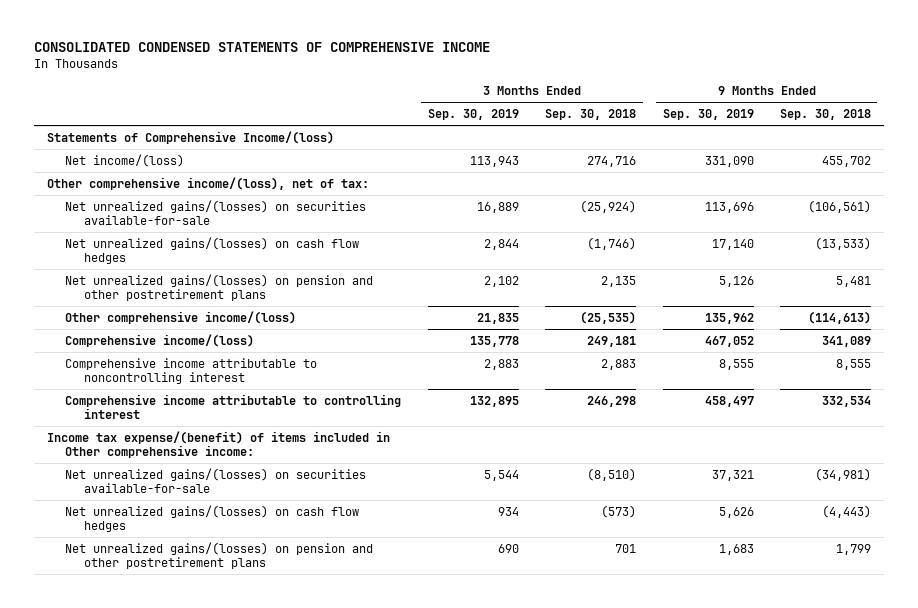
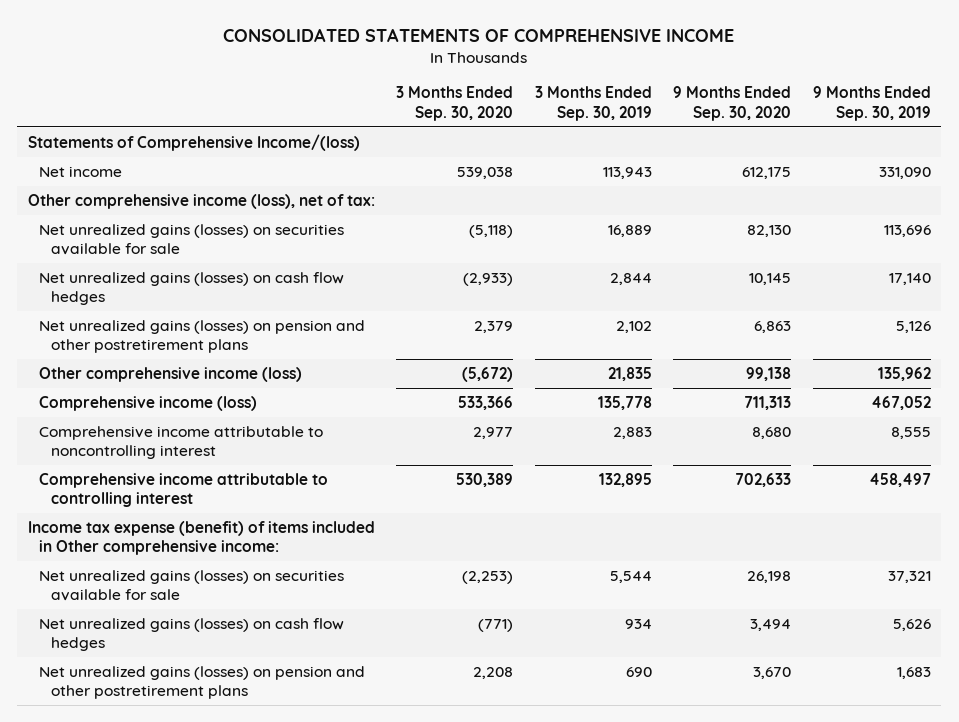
- CONSOLIDATED CONDENSED STATEMENTS OF COMPREHENSIVE INCOME
+ CONSOLIDATED STATEMENTS OF COMPREHENSIVE INCOME
- | 3 Months Ended Sep. 30, 2019 | 3 Months Ended Sep. 30, 2018 | 9 Months Ended Sep. 30, 2019 | 9 Months Ended Sep. 30, 2018
+ | 3 Months Ended Sep. 30, 2020 | 3 Months Ended Sep. 30, 2019 | 9 Months Ended Sep. 30, 2020 | 9 Months Ended Sep. 30, 2019
- Net income/(loss) | 113,943 | 274,716 | 331,090 | 455,702
- Other comprehensive income/(loss), net of tax:
- Net unrealized gains/(losses) on securities available-for-sale | 16,889 | (25,924) | 113,696 | (106,561)
- Net unrealized gains/(losses) on cash flow hedges | 2,844 | (1,746) | 17,140 | (13,533)
- Net unrealized gains/(losses) on pension and other postretirement plans | 2,102 | 2,135 | 5,126 | 5,481
- Other comprehensive income/(loss) | 21,835 | (25,535) | 135,962 | (114,613)
- Comprehensive income/(loss) | 135,778 | 249,181 | 467,052 | 341,089
+ Net income | 539,038 | 113,943 | 612,175 | 331,090
+ Other comprehensive income (loss), net of tax:
+ Net unrealized gains (losses) on securities available for sale | (5,118) | 16,889 | 82,130 | 113,696
+ Net unrealized gains (losses) on cash flow hedges | (2,933) | 2,844 | 10,145 | 17,140
+ Net unrealized gains (losses) on pension and other postretirement plans | 2,379 | 2,102 | 6,863 | 5,126
+ Other comprehensive income (loss) | (5,672) | 21,835 | 99,138 | 135,962
+ Comprehensive income (loss) | 533,366 | 135,778 | 711,313 | 467,052
- Income tax expense/(benefit) of items included in Other comprehensive income:
- Net unrealized gains/(losses) on securities available-for-sale | 5,544 | (8,510) | 37,321 | (34,981)
- Net unrealized gains/(losses) on cash flow hedges | 934 | (573) | 5,626 | (4,443)
- Net unrealized gains/(losses) on pension and other postretirement plans | 690 | 701 | 1,683 | 1,799
+ Income tax expense (benefit) of items included in Other comprehensive income:
+ Net unrealized gains (losses) on securities available for sale | (2,253) | 5,544 | 26,198 | 37,321
+ Net unrealized gains (losses) on cash flow hedges | (771) | 934 | 3,494 | 5,626
+ Net unrealized gains (losses) on pension and other postretirement plans | 2,208 | 690 | 3,670 | 1,683

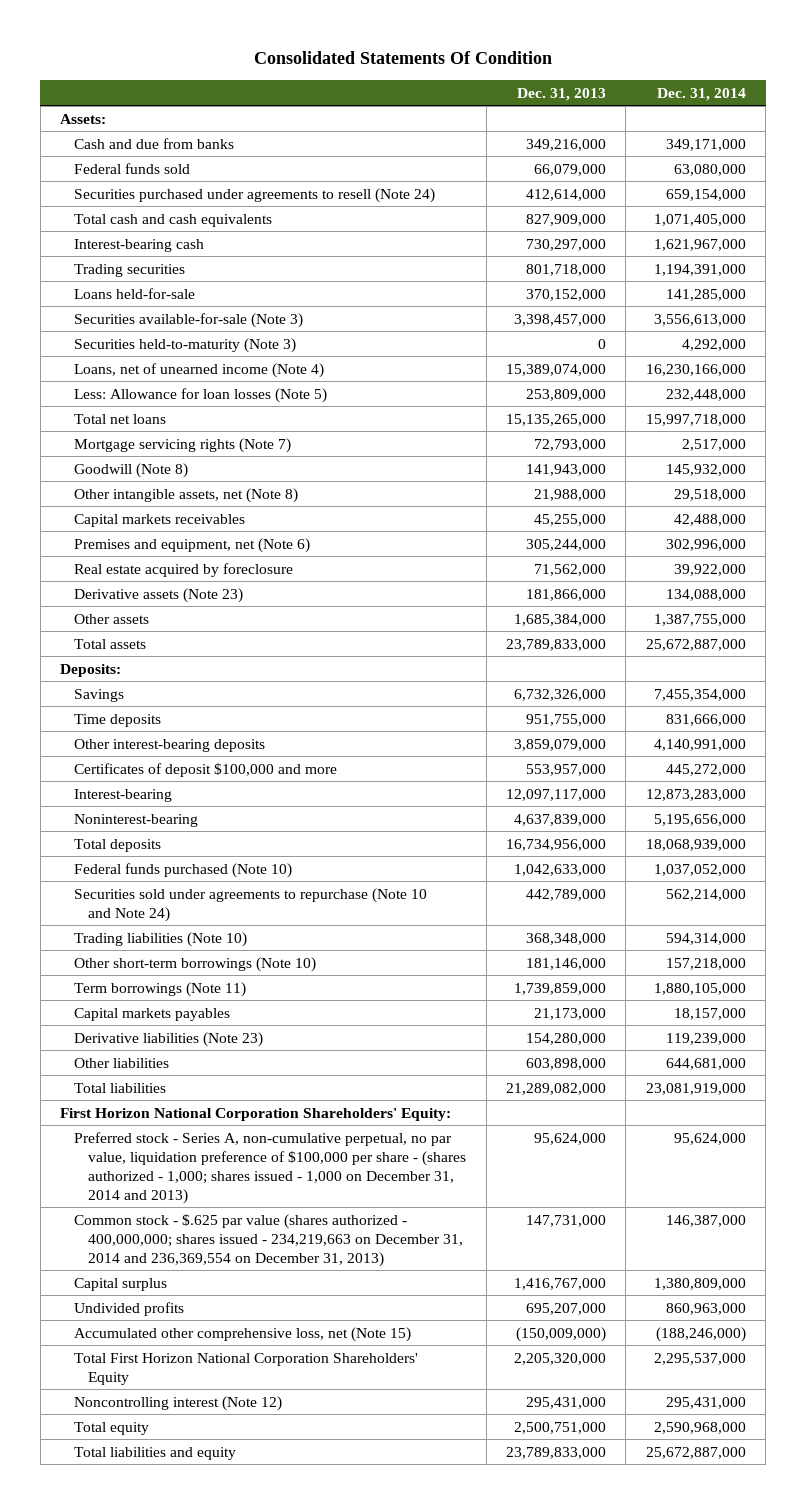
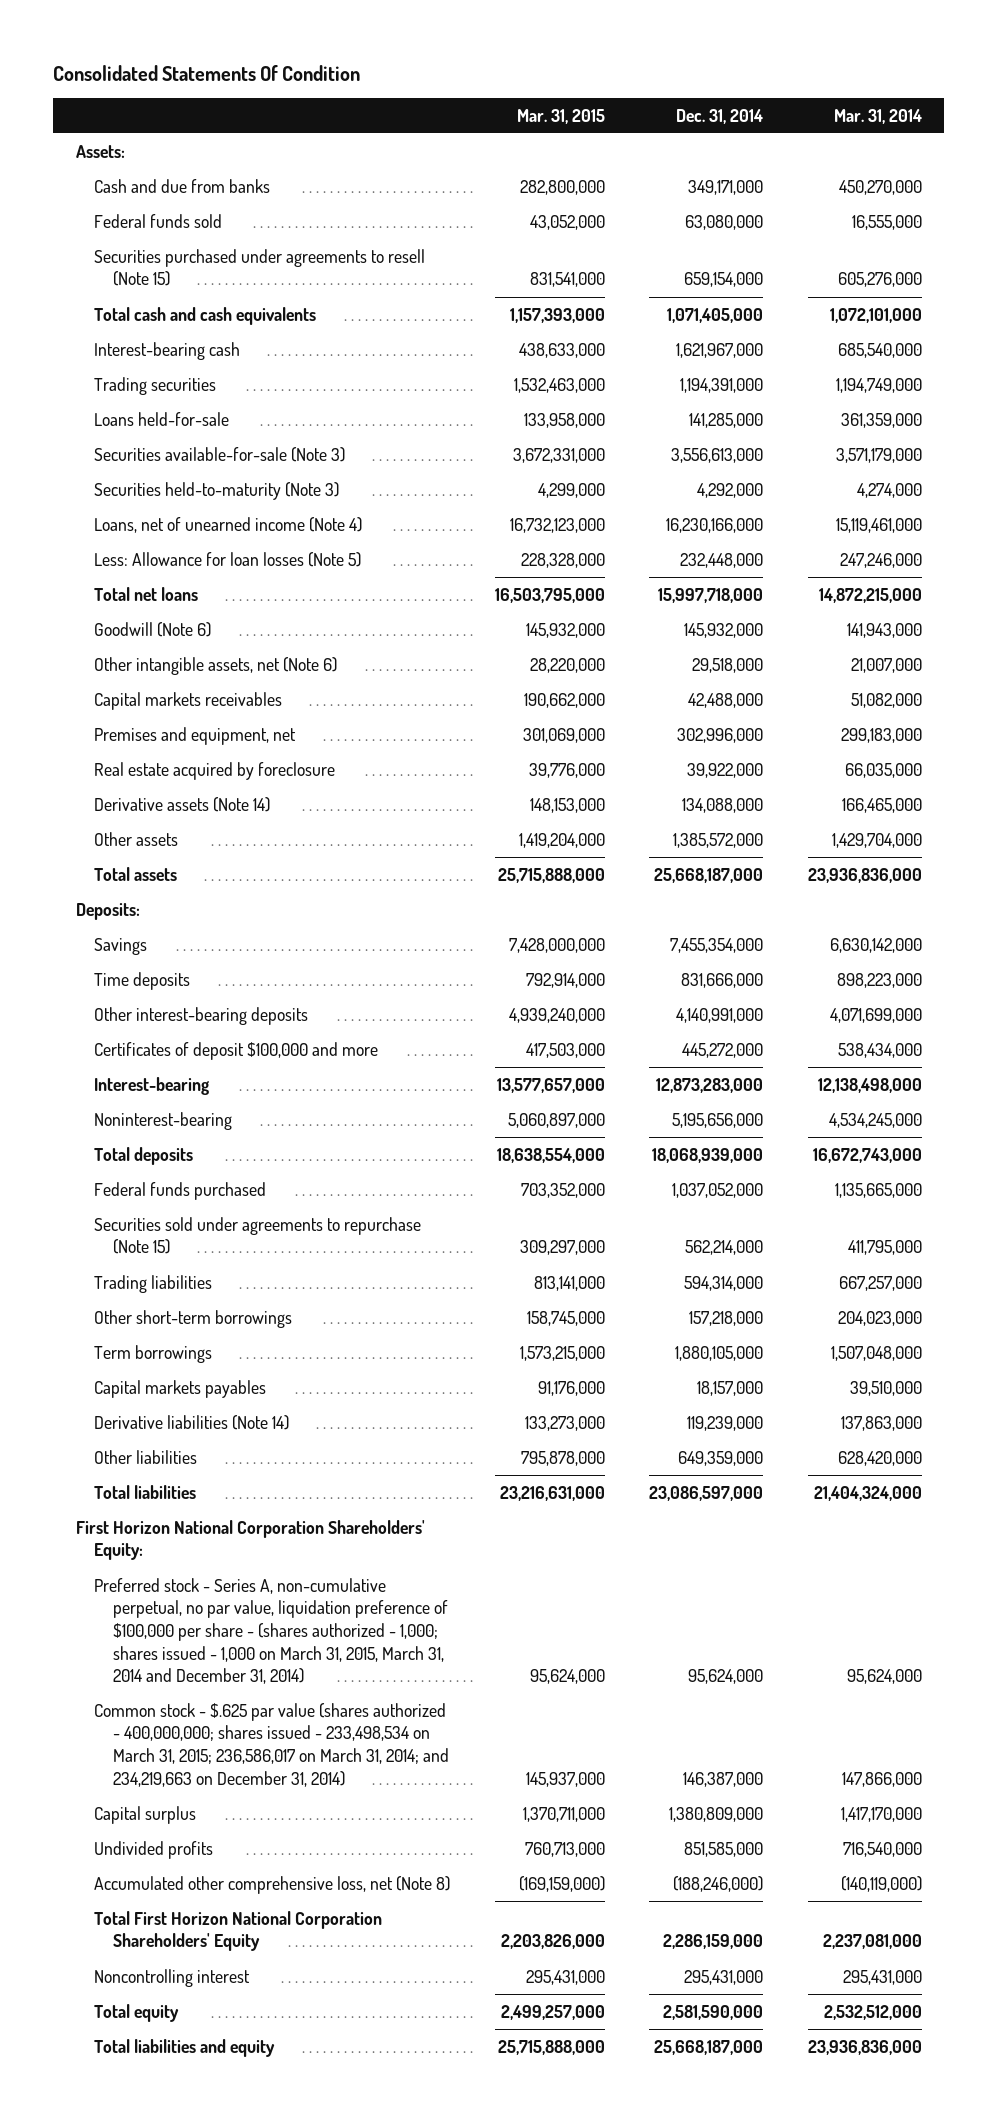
- | Dec. 31, 2013 | Dec. 31, 2014
+ | Mar. 31, 2015 | Dec. 31, 2014 | Mar. 31, 2014
- Securities purchased under agreements to resell (Note 24) | 412,614,000 | 659,154,000
+ Securities purchased under agreements to resell (Note 15) | 831,541,000 | 659,154,000 | 605,276,000
- Mortgage servicing rights (Note 7) | 72,793,000 | 2,517,000
- Goodwill (Note 8) | 141,943,000 | 145,932,000
- Other intangible assets, net (Note 8) | 21,988,000 | 29,518,000
+ Goodwill (Note 6) | 145,932,000 | 145,932,000 | 141,943,000
+ Other intangible assets, net (Note 6) | 28,220,000 | 29,518,000 | 21,007,000
- Premises and equipment, net (Note 6) | 305,244,000 | 302,996,000
+ Premises and equipment, net | 301,069,000 | 302,996,000 | 299,183,000
- Derivative assets (Note 23) | 181,866,000 | 134,088,000
- Other assets | 1,685,384,000 | 1,387,755,000
- Total assets | 23,789,833,000 | 25,672,887,000
+ Derivative assets (Note 14) | 148,153,000 | 134,088,000 | 166,465,000
+ Other assets | 1,419,204,000 | 1,385,572,000 | 1,429,704,000
+ Total assets | 25,715,888,000 | 25,668,187,000 | 23,936,836,000
- Federal funds purchased (Note 10) | 1,042,633,000 | 1,037,052,000
- Securities sold under agreements to repurchase (Note 10 and Note 24) | 442,789,000 | 562,214,000
- Trading liabilities (Note 10) | 368,348,000 | 594,314,000
- Other short-term borrowings (Note 10) | 181,146,000 | 157,218,000
- Term borrowings (Note 11) | 1,739,859,000 | 1,880,105,000
+ Federal funds purchased | 703,352,000 | 1,037,052,000 | 1,135,665,000
+ Securities sold under agreements to repurchase (Note 15) | 309,297,000 | 562,214,000 | 411,795,000
+ Trading liabilities | 813,141,000 | 594,314,000 | 667,257,000
+ Other short-term borrowings | 158,745,000 | 157,218,000 | 204,023,000
+ Term borrowings | 1,573,215,000 | 1,880,105,000 | 1,507,048,000
- Derivative liabilities (Note 23) | 154,280,000 | 119,239,000
- Other liabilities | 603,898,000 | 644,681,000
- Total liabilities | 21,289,082,000 | 23,081,919,000
+ Derivative liabilities (Note 14) | 133,273,000 | 119,239,000 | 137,863,000
+ Other liabilities | 795,878,000 | 649,359,000 | 628,420,000
+ Total liabilities | 23,216,631,000 | 23,086,597,000 | 21,404,324,000
- Preferred stock - Series A, non-cumulative perpetual, no par value, liquidation preference of $100,000 per share - (shares authorized - 1,000; shares issued - 1,000 on December 31, 2014 and 2013) | 95,624,000 | 95,624,000
- Common stock - $.625 par value (shares authorized - 400,000,000; shares issued - 234,219,663 on December 31, 2014 and 236,369,554 on December 31, 2013) | 147,731,000 | 146,387,000
+ Preferred stock - Series A, non-cumulative perpetual, no par value, liquidation preference of $100,000 per share - (shares authorized - 1,000; shares issued - 1,000 on March 31, 2015, March 31, 2014 and December 31, 2014) | 95,624,000 | 95,624,000 | 95,624,000
+ Common stock - $.625 par value (shares authorized - 400,000,000; shares issued - 233,498,534 on March 31, 2015; 236,586,017 on March 31, 2014; and 234,219,663 on December 31, 2014) | 145,937,000 | 146,387,000 | 147,866,000
- Undivided profits | 695,207,000 | 860,963,000
- Accumulated other comprehensive loss, net (Note 15) | (150,009,000) | (188,246,000)
- Total First Horizon National Corporation Shareholders' Equity | 2,205,320,000 | 2,295,537,000
- Noncontrolling interest (Note 12) | 295,431,000 | 295,431,000
- Total equity | 2,500,751,000 | 2,590,968,000
- Total liabilities and equity | 23,789,833,000 | 25,672,887,000
+ Undivided profits | 760,713,000 | 851,585,000 | 716,540,000
+ Accumulated other comprehensive loss, net (Note 8) | (169,159,000) | (188,246,000) | (140,119,000)
+ Total First Horizon National Corporation Shareholders' Equity | 2,203,826,000 | 2,286,159,000 | 2,237,081,000
+ Noncontrolling interest | 295,431,000 | 295,431,000 | 295,431,000
+ Total equity | 2,499,257,000 | 2,581,590,000 | 2,532,512,000
+ Total liabilities and equity | 25,715,888,000 | 25,668,187,000 | 23,936,836,000

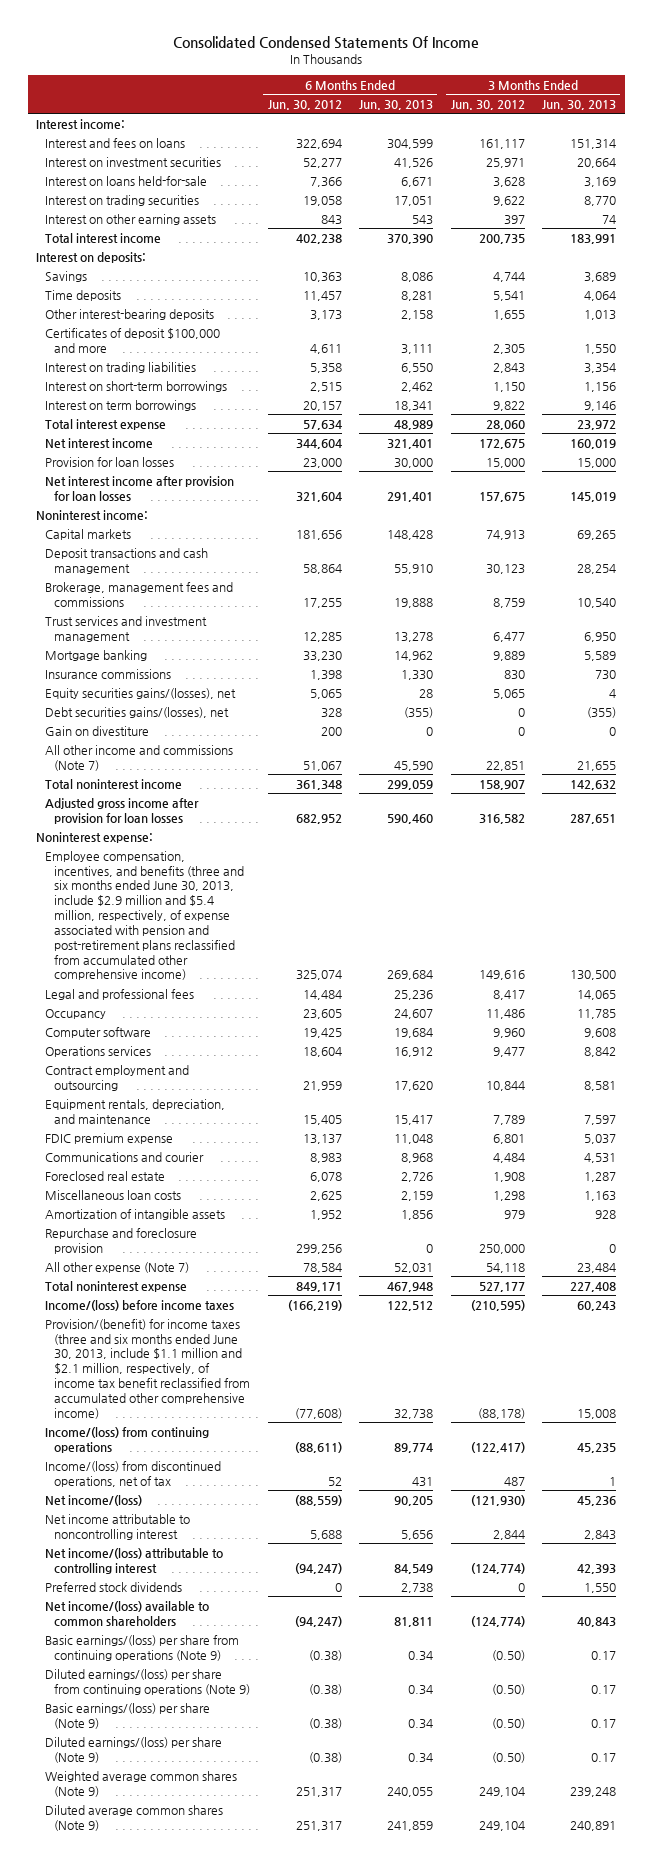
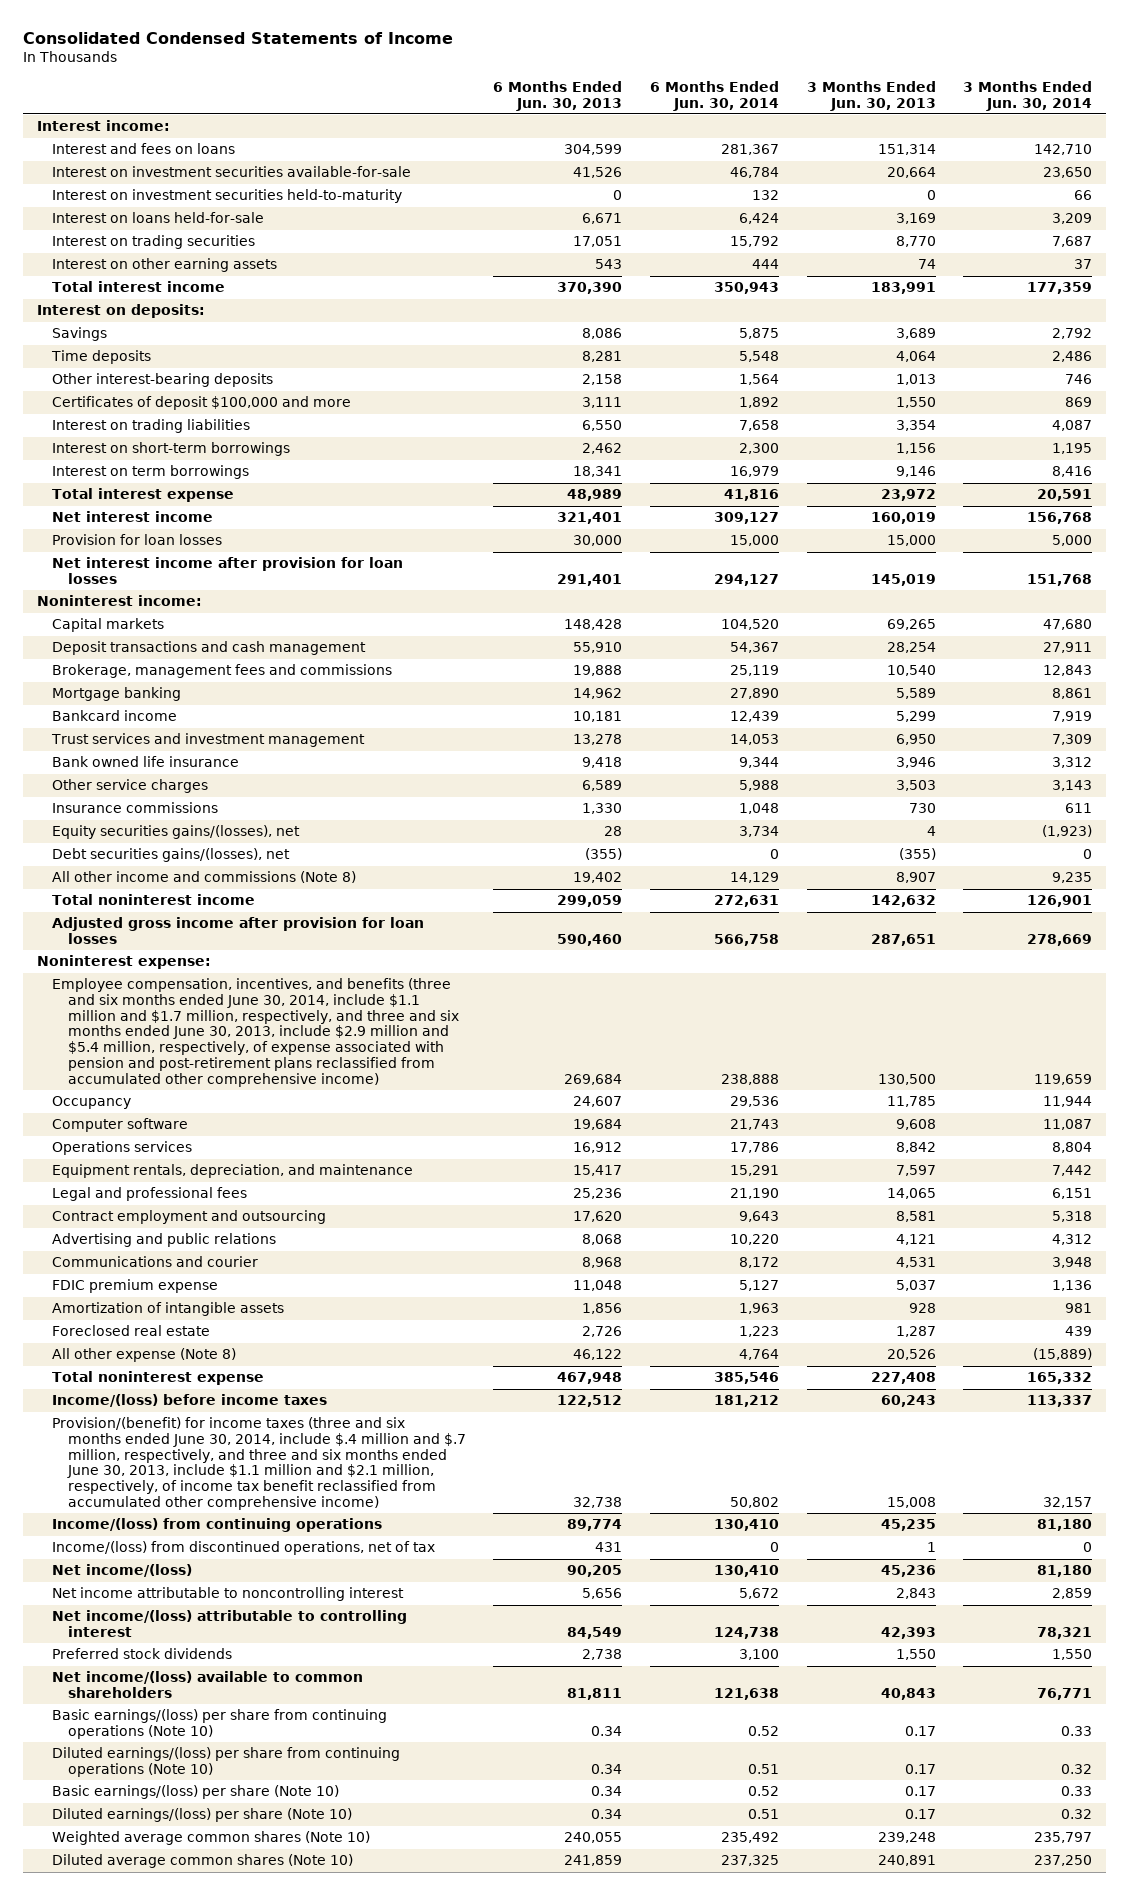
- Consolidated Condensed Statements Of Income
+ Consolidated Condensed Statements of Income
- | 6 Months Ended Jun. 30, 2012 | 6 Months Ended Jun. 30, 2013 | 3 Months Ended Jun. 30, 2012 | 3 Months Ended Jun. 30, 2013
+ | 6 Months Ended Jun. 30, 2013 | 6 Months Ended Jun. 30, 2014 | 3 Months Ended Jun. 30, 2013 | 3 Months Ended Jun. 30, 2014
- Interest on investment securities | 52,277 | 41,526 | 25,971 | 20,664
+ Interest on investment securities available-for-sale | 41,526 | 46,784 | 20,664 | 23,650
+ Interest on investment securities held-to-maturity | 0 | 132 | 0 | 66
+ Bankcard income | 10,181 | 12,439 | 5,299 | 7,919
moved down: Trust services and investment management | 13,278 | 14,053 | 6,950 | 7,309
+ Bank owned life insurance | 9,418 | 9,344 | 3,946 | 3,312
+ Other service charges | 6,589 | 5,988 | 3,503 | 3,143
- Gain on divestiture | 200 | 0 | 0 | 0
- All other income and commissions (Note 7) | 51,067 | 45,590 | 22,851 | 21,655
+ All other income and commissions (Note 8) | 19,402 | 14,129 | 8,907 | 9,235
- Employee compensation, incentives, and benefits (three and six months ended June 30, 2013, include $2.9 million and $5.4 million, respectively, of expense associated with pension and post-retirement plans reclassified from accumulated other comprehensive income) | 325,074 | 269,684 | 149,616 | 130,500
+ Employee compensation, incentives, and benefits (three and six months ended June 30, 2014, include $1.1 million and $1.7 million, respectively, and three and six months ended June 30, 2013, include $2.9 million and $5.4 million, respectively, of expense associated with pension and post-retirement plans reclassified from accumulated other comprehensive income) | 269,684 | 238,888 | 130,500 | 119,659
moved down: Legal and professional fees | 25,236 | 21,190 | 14,065 | 6,151
moved down: Contract employment and outsourcing | 17,620 | 9,643 | 8,581 | 5,318
+ Advertising and public relations | 8,068 | 10,220 | 4,121 | 4,312
- Miscellaneous loan costs | 2,625 | 2,159 | 1,298 | 1,163
moved down: FDIC premium expense | 11,048 | 5,127 | 5,037 | 1,136
- Repurchase and foreclosure provision | 299,256 | 0 | 250,000 | 0
- All other expense (Note 7) | 78,584 | 52,031 | 54,118 | 23,484
moved down: Foreclosed real estate | 2,726 | 1,223 | 1,287 | 439
+ All other expense (Note 8) | 46,122 | 4,764 | 20,526 | (15,889)
- Provision/(benefit) for income taxes (three and six months ended June 30, 2013, include $1.1 million and $2.1 million, respectively, of income tax benefit reclassified from accumulated other comprehensive income) | (77,608) | 32,738 | (88,178) | 15,008
+ Provision/(benefit) for income taxes (three and six months ended June 30, 2014, include $.4 million and $.7 million, respectively, and three and six months ended June 30, 2013, include $1.1 million and $2.1 million, respectively, of income tax benefit reclassified from accumulated other comprehensive income) | 32,738 | 50,802 | 15,008 | 32,157
- Basic earnings/(loss) per share from continuing operations (Note 9) | (0.38) | 0.34 | (0.50) | 0.17
- Diluted earnings/(loss) per share from continuing operations (Note 9) | (0.38) | 0.34 | (0.50) | 0.17
- Basic earnings/(loss) per share (Note 9) | (0.38) | 0.34 | (0.50) | 0.17
- Diluted earnings/(loss) per share (Note 9) | (0.38) | 0.34 | (0.50) | 0.17
- Weighted average common shares (Note 9) | 251,317 | 240,055 | 249,104 | 239,248
- Diluted average common shares (Note 9) | 251,317 | 241,859 | 249,104 | 240,891
+ Basic earnings/(loss) per share from continuing operations (Note 10) | 0.34 | 0.52 | 0.17 | 0.33
+ Diluted earnings/(loss) per share from continuing operations (Note 10) | 0.34 | 0.51 | 0.17 | 0.32
+ Basic earnings/(loss) per share (Note 10) | 0.34 | 0.52 | 0.17 | 0.33
+ Diluted earnings/(loss) per share (Note 10) | 0.34 | 0.51 | 0.17 | 0.32
+ Weighted average common shares (Note 10) | 240,055 | 235,492 | 239,248 | 235,797
+ Diluted average common shares (Note 10) | 241,859 | 237,325 | 240,891 | 237,250

